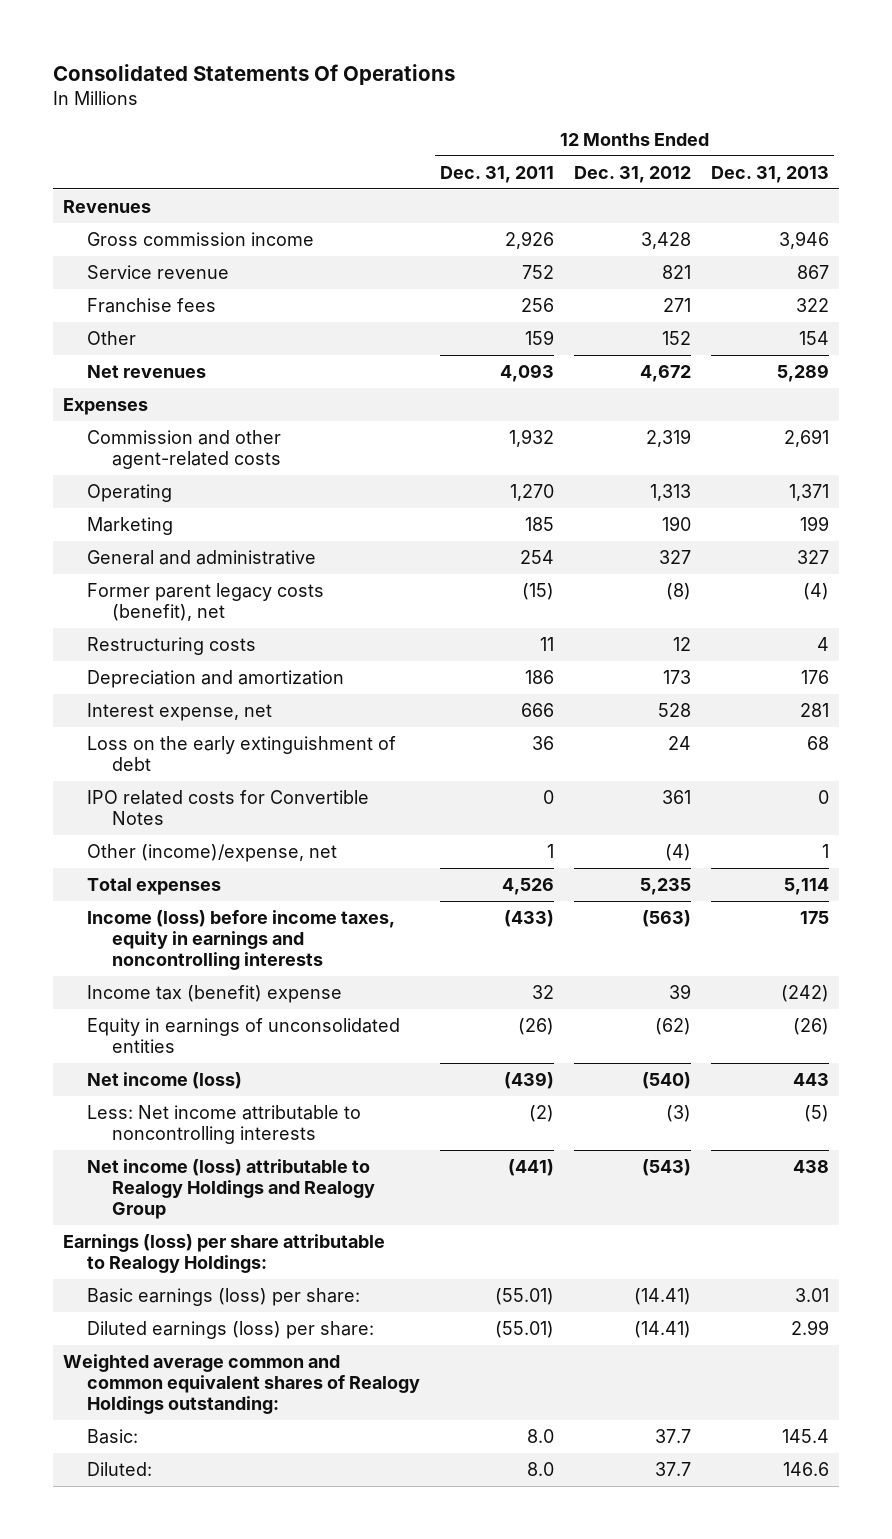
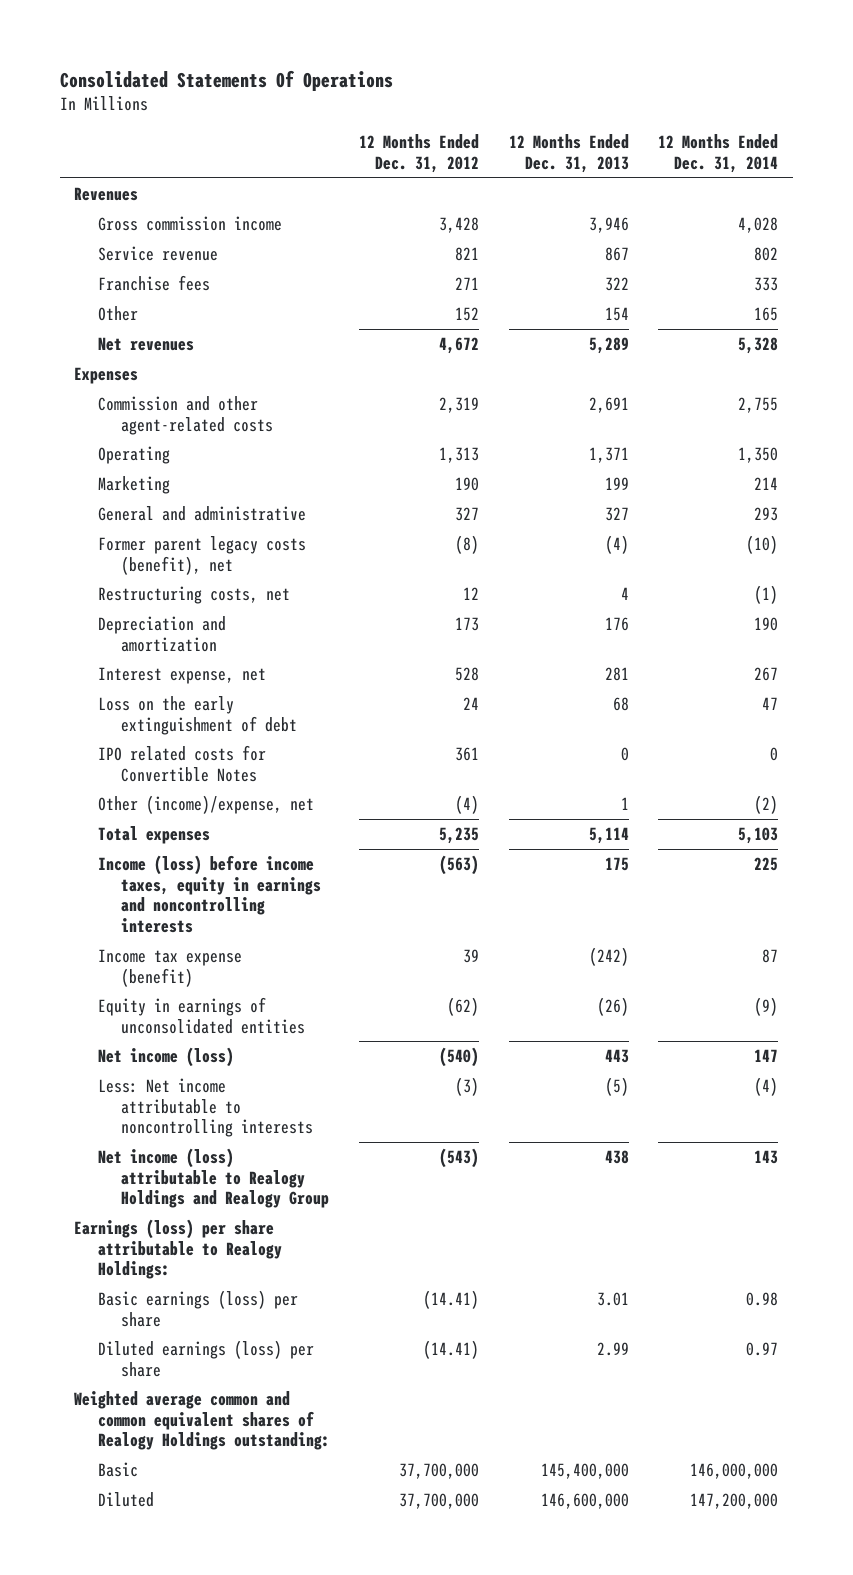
- | 12 Months Ended Dec. 31, 2011 | 12 Months Ended Dec. 31, 2012 | 12 Months Ended Dec. 31, 2013
+ | 12 Months Ended Dec. 31, 2012 | 12 Months Ended Dec. 31, 2013 | 12 Months Ended Dec. 31, 2014
- Restructuring costs | 11 | 12 | 4
+ Restructuring costs, net | 12 | 4 | (1)
- Income tax (benefit) expense | 32 | 39 | (242)
+ Income tax expense (benefit) | 39 | (242) | 87
- Basic earnings (loss) per share: | (55.01) | (14.41) | 3.01
- Diluted earnings (loss) per share: | (55.01) | (14.41) | 2.99
+ Basic earnings (loss) per share | (14.41) | 3.01 | 0.98
+ Diluted earnings (loss) per share | (14.41) | 2.99 | 0.97
- Basic: | 8.0 | 37.7 | 145.4
- Diluted: | 8.0 | 37.7 | 146.6
+ Basic | 37,700,000 | 145,400,000 | 146,000,000
+ Diluted | 37,700,000 | 146,600,000 | 147,200,000

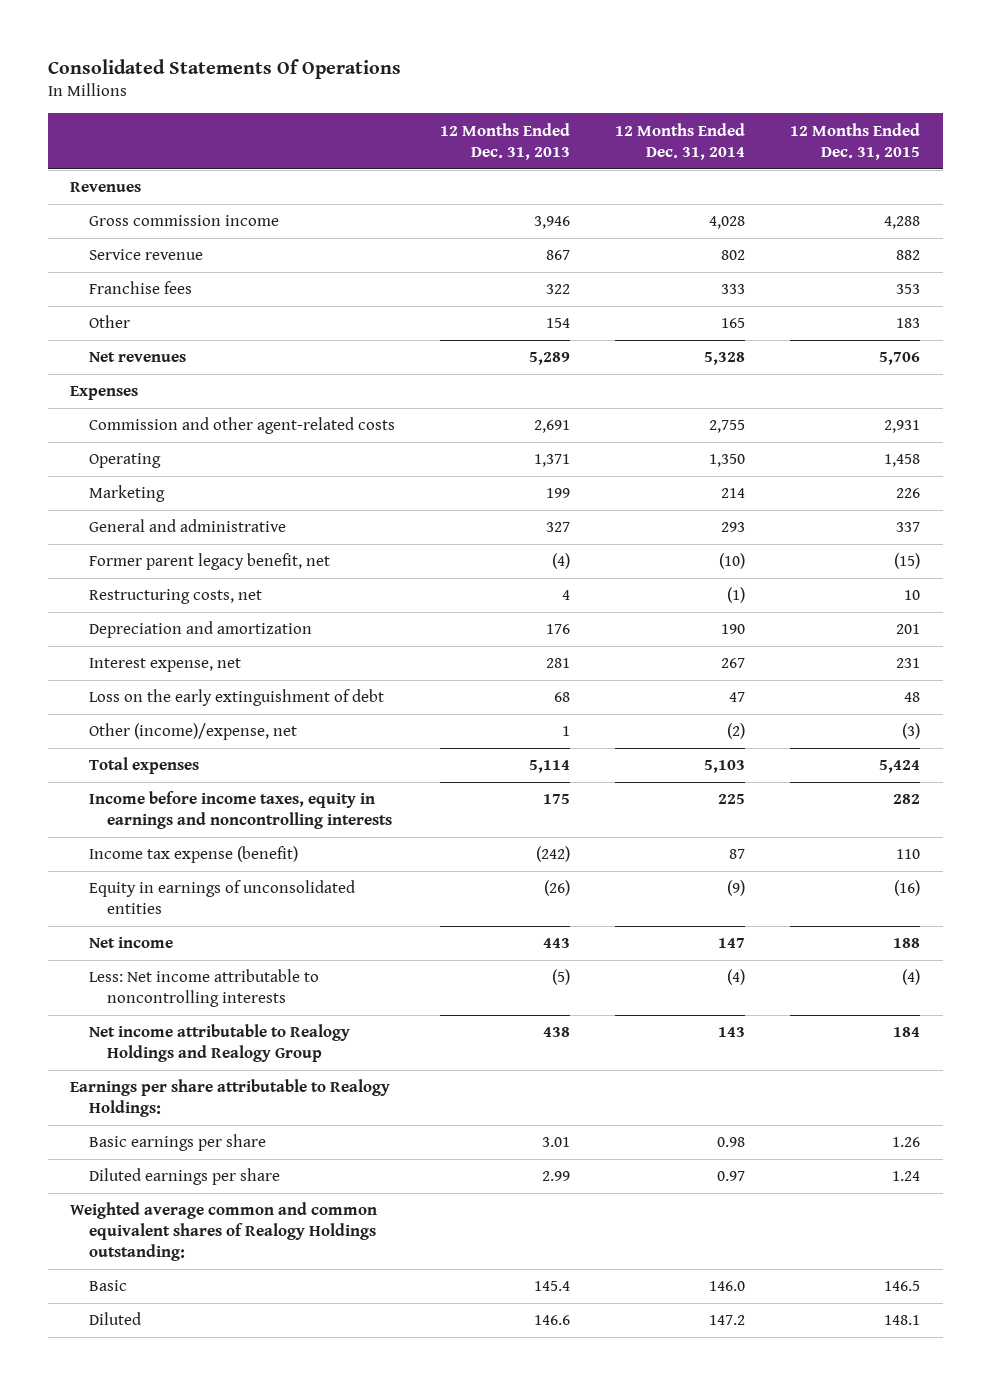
- | 12 Months Ended Dec. 31, 2012 | 12 Months Ended Dec. 31, 2013 | 12 Months Ended Dec. 31, 2014
+ | 12 Months Ended Dec. 31, 2013 | 12 Months Ended Dec. 31, 2014 | 12 Months Ended Dec. 31, 2015
- Former parent legacy costs (benefit), net | (8) | (4) | (10)
+ Former parent legacy benefit, net | (4) | (10) | (15)
- IPO related costs for Convertible Notes | 361 | 0 | 0
- Income (loss) before income taxes, equity in earnings and noncontrolling interests | (563) | 175 | 225
+ Income before income taxes, equity in earnings and noncontrolling interests | 175 | 225 | 282
- Net income (loss) | (540) | 443 | 147
+ Net income | 443 | 147 | 188
- Net income (loss) attributable to Realogy Holdings and Realogy Group | (543) | 438 | 143
- Earnings (loss) per share attributable to Realogy Holdings:
- Basic earnings (loss) per share | (14.41) | 3.01 | 0.98
- Diluted earnings (loss) per share | (14.41) | 2.99 | 0.97
+ Net income attributable to Realogy Holdings and Realogy Group | 438 | 143 | 184
+ Earnings per share attributable to Realogy Holdings:
+ Basic earnings per share | 3.01 | 0.98 | 1.26
+ Diluted earnings per share | 2.99 | 0.97 | 1.24
- Basic | 37,700,000 | 145,400,000 | 146,000,000
- Diluted | 37,700,000 | 146,600,000 | 147,200,000
+ Basic | 145.4 | 146.0 | 146.5
+ Diluted | 146.6 | 147.2 | 148.1

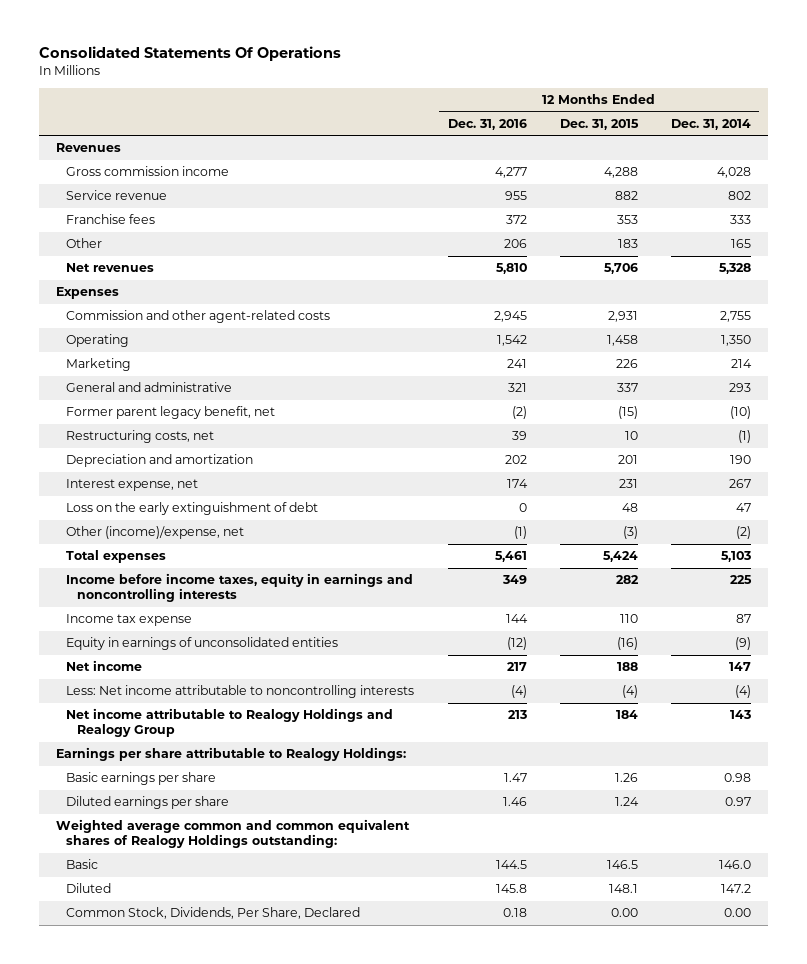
- | 12 Months Ended Dec. 31, 2013 | 12 Months Ended Dec. 31, 2014 | 12 Months Ended Dec. 31, 2015
+ | 12 Months Ended Dec. 31, 2016 | 12 Months Ended Dec. 31, 2015 | 12 Months Ended Dec. 31, 2014
- Income tax expense (benefit) | (242) | 87 | 110
+ Income tax expense | 144 | 110 | 87
+ Common Stock, Dividends, Per Share, Declared | 0.18 | 0.00 | 0.00

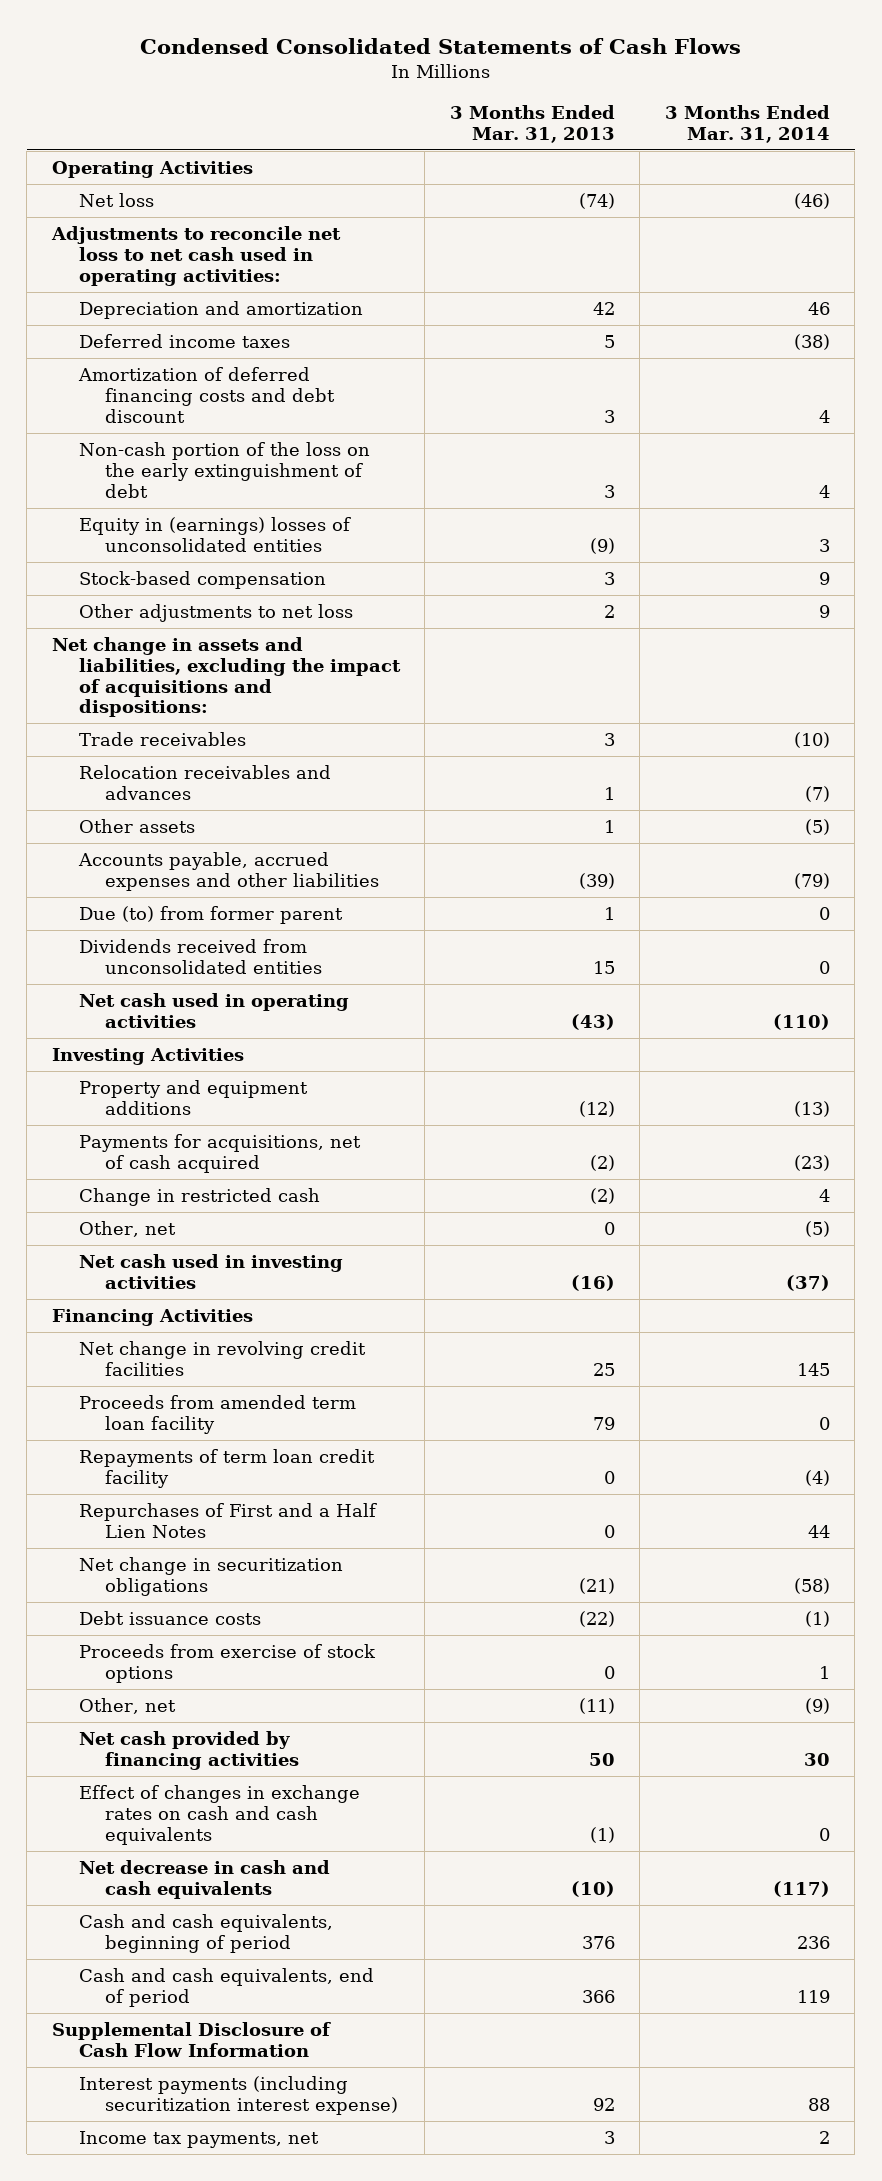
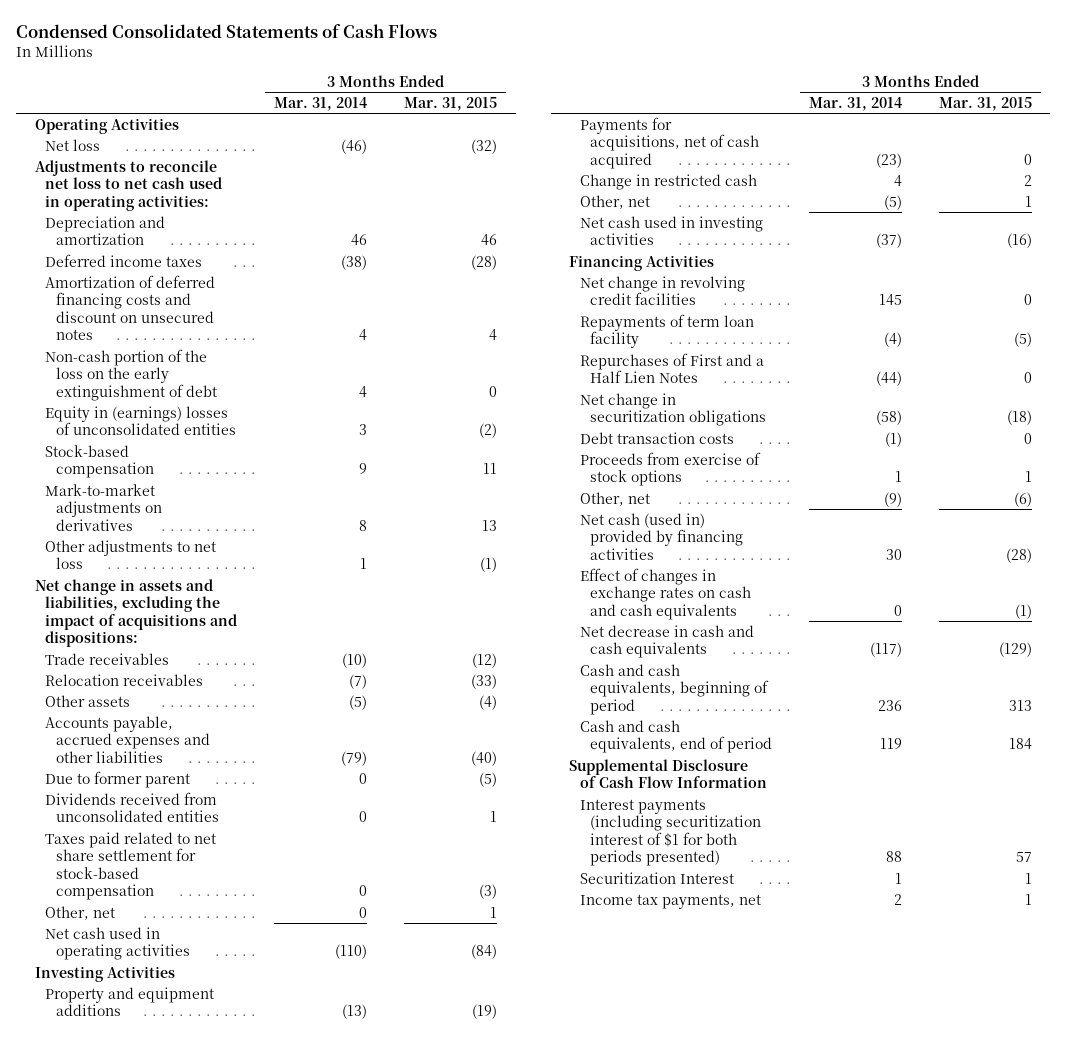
- | 3 Months Ended Mar. 31, 2013 | 3 Months Ended Mar. 31, 2014
+ | 3 Months Ended Mar. 31, 2014 | 3 Months Ended Mar. 31, 2015
- Amortization of deferred financing costs and debt discount | 3 | 4
+ Amortization of deferred financing costs and discount on unsecured notes | 4 | 4
- Other adjustments to net loss | 2 | 9
+ Mark-to-market adjustments on derivatives | 8 | 13
+ Other adjustments to net loss | 1 | (1)
- Relocation receivables and advances | 1 | (7)
+ Relocation receivables | (7) | (33)
- Due (to) from former parent | 1 | 0
+ Due to former parent | 0 | (5)
+ Taxes paid related to net share settlement for stock-based compensation | 0 | (3)
+ Other, net | 0 | 1
- Proceeds from amended term loan facility | 79 | 0
- Repayments of term loan credit facility | 0 | (4)
- Repurchases of First and a Half Lien Notes | 0 | 44
+ Repayments of term loan facility | (4) | (5)
+ Repurchases of First and a Half Lien Notes | (44) | 0
- Debt issuance costs | (22) | (1)
+ Debt transaction costs | (1) | 0
- Net cash provided by financing activities | 50 | 30
+ Net cash (used in) provided by financing activities | 30 | (28)
- Interest payments (including securitization interest expense) | 92 | 88
+ Interest payments (including securitization interest of $1 for both periods presented) | 88 | 57
+ Securitization Interest | 1 | 1

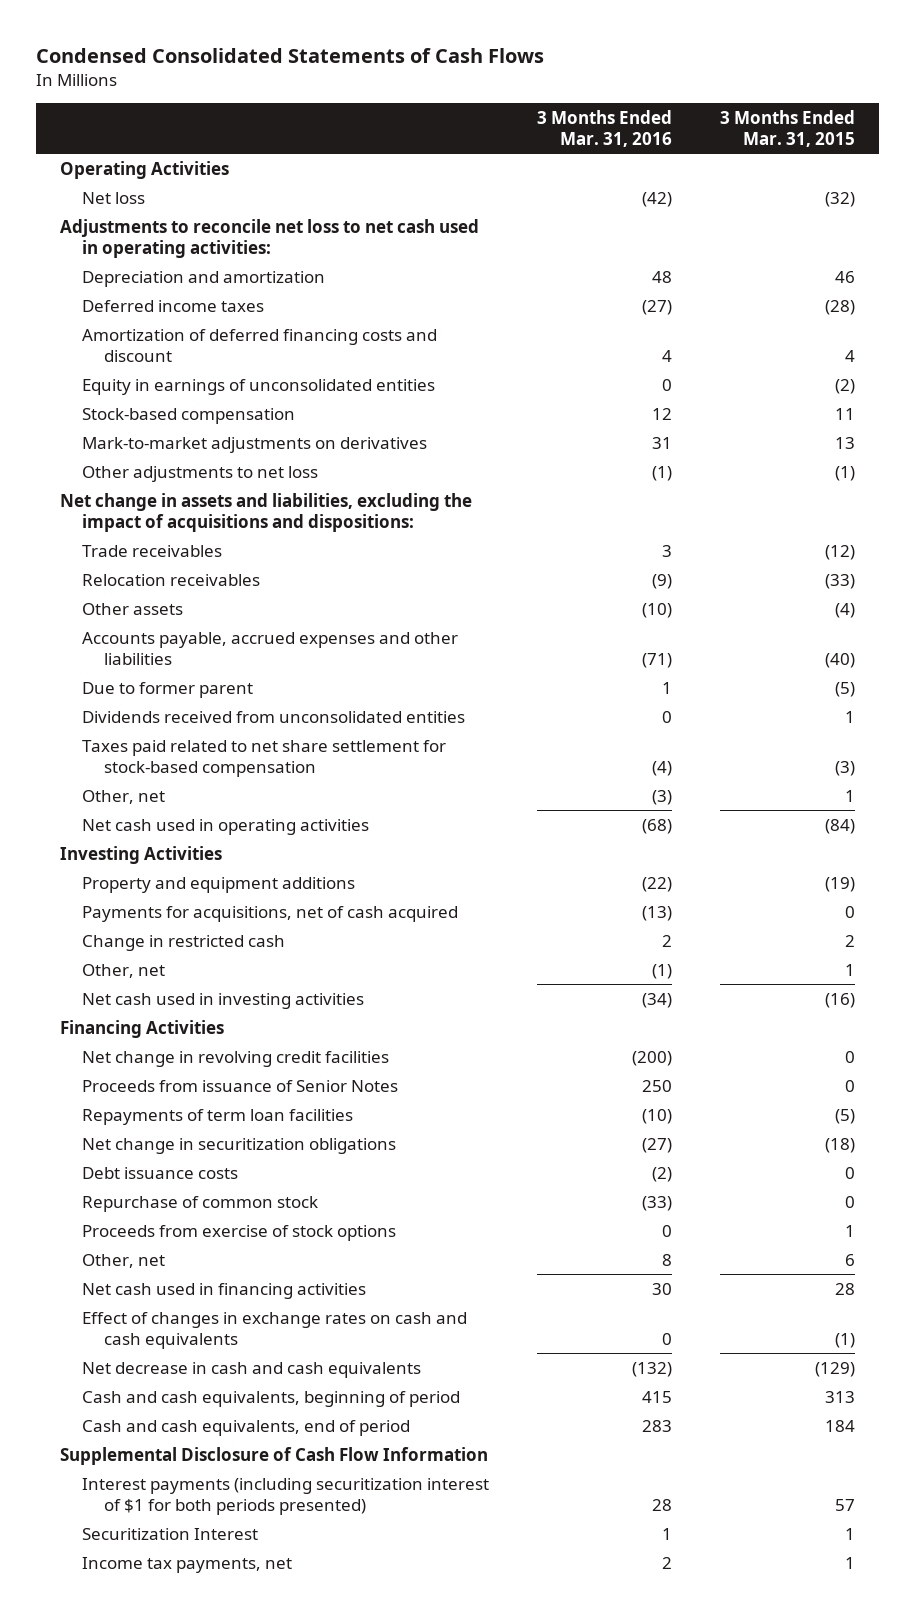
- | 3 Months Ended Mar. 31, 2014 | 3 Months Ended Mar. 31, 2015
+ | 3 Months Ended Mar. 31, 2016 | 3 Months Ended Mar. 31, 2015
- Amortization of deferred financing costs and discount on unsecured notes | 4 | 4
- Non-cash portion of the loss on the early extinguishment of debt | 4 | 0
- Equity in (earnings) losses of unconsolidated entities | 3 | (2)
+ Amortization of deferred financing costs and discount | 4 | 4
+ Equity in earnings of unconsolidated entities | 0 | (2)
- Repayments of term loan facility | (4) | (5)
- Repurchases of First and a Half Lien Notes | (44) | 0
+ Proceeds from issuance of Senior Notes | 250 | 0
+ Repayments of term loan facilities | (10) | (5)
- Debt transaction costs | (1) | 0
+ Debt issuance costs | (2) | 0
+ Repurchase of common stock | (33) | 0
- Other, net | (9) | (6)
- Net cash (used in) provided by financing activities | 30 | (28)
+ Other, net | 8 | 6
+ Net cash used in financing activities | 30 | 28

